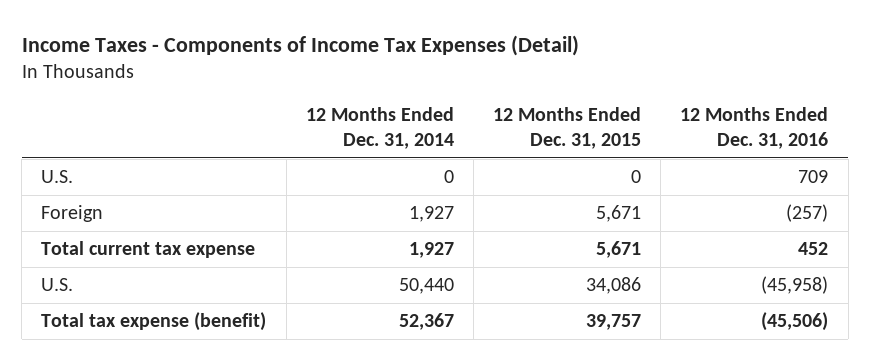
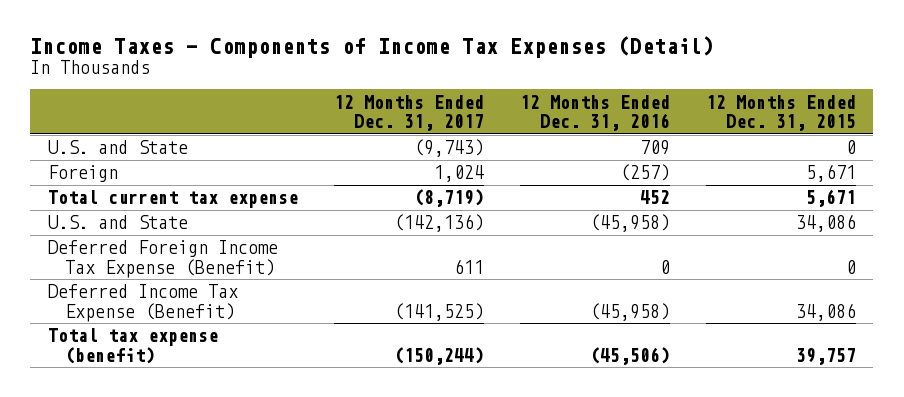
- | 12 Months Ended Dec. 31, 2014 | 12 Months Ended Dec. 31, 2015 | 12 Months Ended Dec. 31, 2016
+ | 12 Months Ended Dec. 31, 2017 | 12 Months Ended Dec. 31, 2016 | 12 Months Ended Dec. 31, 2015
- U.S. | 0 | 0 | 709
+ U.S. and State | (9,743) | 709 | 0
- U.S. | 50,440 | 34,086 | (45,958)
+ U.S. and State | (142,136) | (45,958) | 34,086
+ Deferred Foreign Income Tax Expense (Benefit) | 611 | 0 | 0
+ Deferred Income Tax Expense (Benefit) | (141,525) | (45,958) | 34,086

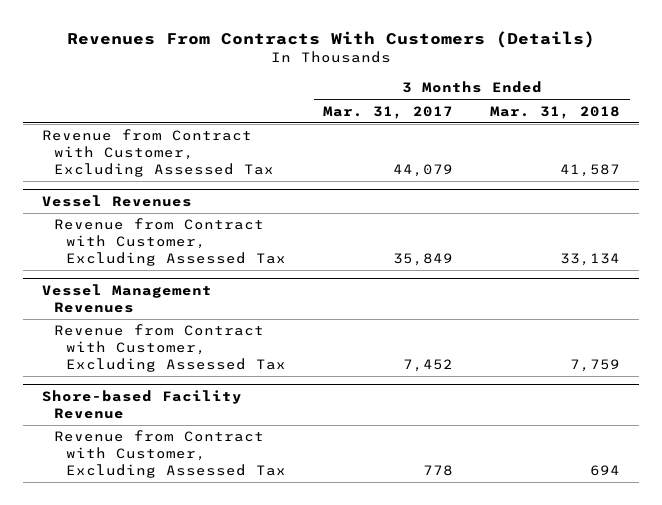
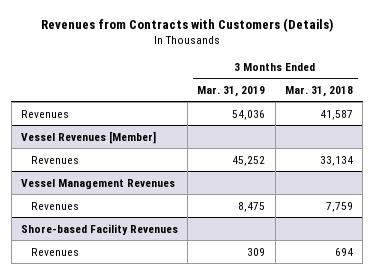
- Revenues From Contracts With Customers (Details)
+ Revenues from Contracts with Customers (Details)
- | 3 Months Ended Mar. 31, 2017 | 3 Months Ended Mar. 31, 2018
+ | 3 Months Ended Mar. 31, 2019 | 3 Months Ended Mar. 31, 2018
- Revenue from Contract with Customer, Excluding Assessed Tax | 44,079 | 41,587
- Vessel Revenues
- Revenue from Contract with Customer, Excluding Assessed Tax | 35,849 | 33,134
+ Revenues | 54,036 | 41,587
+ Vessel Revenues [Member]
+ Revenues | 45,252 | 33,134
@ Vessel Management Revenues
- Revenue from Contract with Customer, Excluding Assessed Tax | 7,452 | 7,759
- Shore-based Facility Revenue
- Revenue from Contract with Customer, Excluding Assessed Tax | 778 | 694
@ Vessel Management Revenues
+ Revenues | 8,475 | 7,759
+ Shore-based Facility Revenues
+ Revenues | 309 | 694

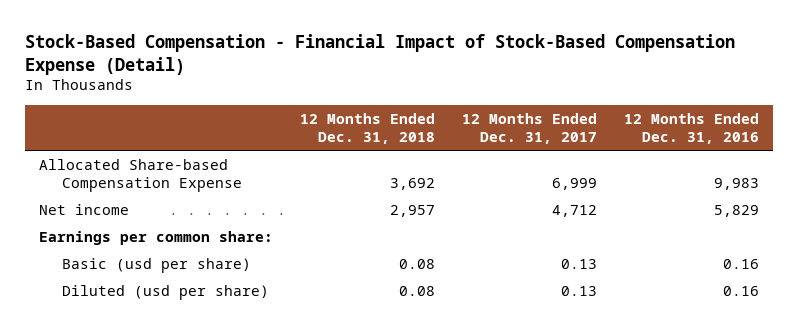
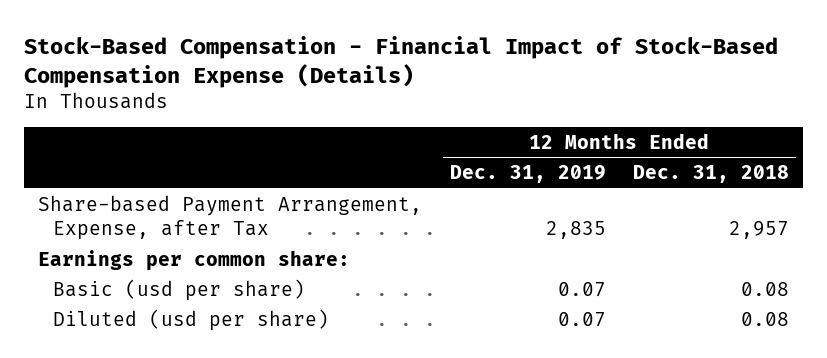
- Stock-Based Compensation - Financial Impact of Stock-Based Compensation Expense (Detail)
+ Stock-Based Compensation - Financial Impact of Stock-Based Compensation Expense (Details)
- | 12 Months Ended Dec. 31, 2018 | 12 Months Ended Dec. 31, 2017 | 12 Months Ended Dec. 31, 2016
+ | 12 Months Ended Dec. 31, 2019 | 12 Months Ended Dec. 31, 2018
- Allocated Share-based Compensation Expense | 3,692 | 6,999 | 9,983
- Net income | 2,957 | 4,712 | 5,829
+ Share-based Payment Arrangement, Expense, after Tax | 2,835 | 2,957

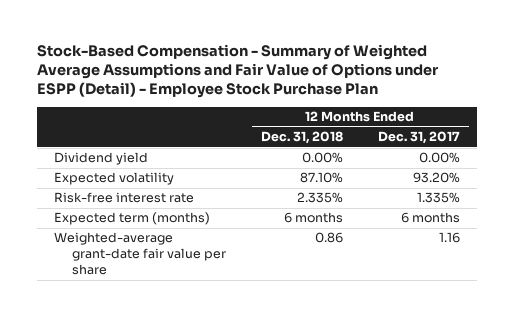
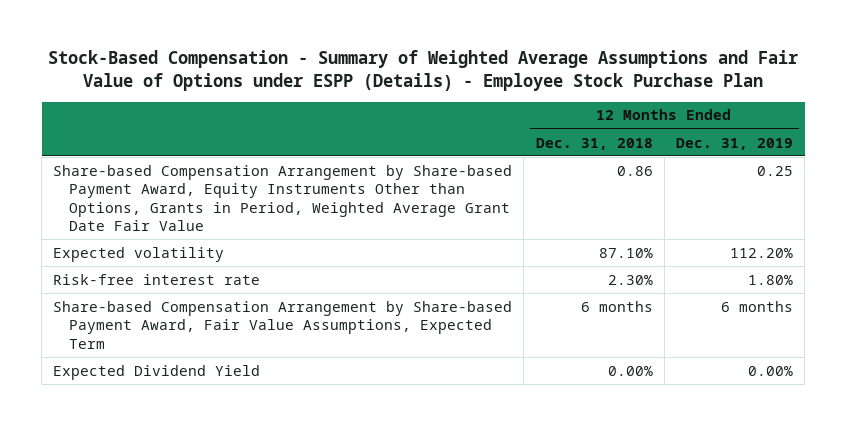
- Stock-Based Compensation - Summary of Weighted Average Assumptions and Fair Value of Options under ESPP (Detail) - Employee Stock Purchase Plan
+ Stock-Based Compensation - Summary of Weighted Average Assumptions and Fair Value of Options under ESPP (Details) - Employee Stock Purchase Plan
- | 12 Months Ended Dec. 31, 2018 | 12 Months Ended Dec. 31, 2017
+ | 12 Months Ended Dec. 31, 2018 | 12 Months Ended Dec. 31, 2019
- Dividend yield | 0.00% | 0.00%
+ Share-based Compensation Arrangement by Share-based Payment Award, Equity Instruments Other than Options, Grants in Period, Weighted Average Grant Date Fair Value | 0.86 | 0.25
- Risk-free interest rate | 2.335% | 1.335%
- Expected term (months) | 6 months | 6 months
- Weighted-average grant-date fair value per share | 0.86 | 1.16
+ Risk-free interest rate | 2.30% | 1.80%
+ Share-based Compensation Arrangement by Share-based Payment Award, Fair Value Assumptions, Expected Term | 6 months | 6 months
+ Expected Dividend Yield | 0.00% | 0.00%

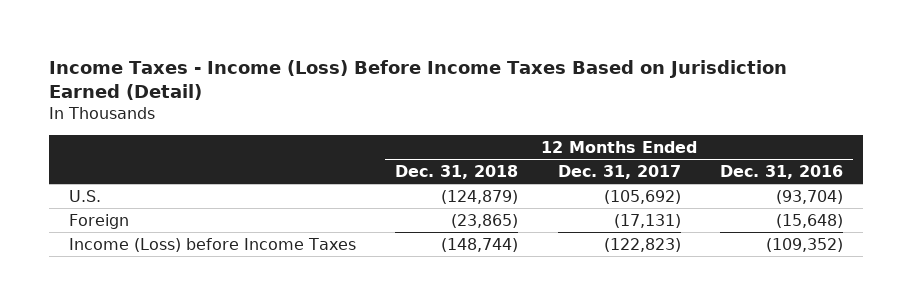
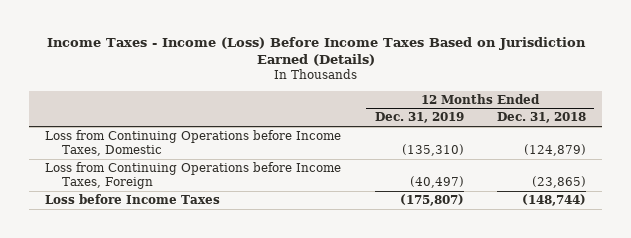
- Income Taxes - Income (Loss) Before Income Taxes Based on Jurisdiction Earned (Detail)
+ Income Taxes - Income (Loss) Before Income Taxes Based on Jurisdiction Earned (Details)
- | 12 Months Ended Dec. 31, 2018 | 12 Months Ended Dec. 31, 2017 | 12 Months Ended Dec. 31, 2016
+ | 12 Months Ended Dec. 31, 2019 | 12 Months Ended Dec. 31, 2018
- U.S. | (124,879) | (105,692) | (93,704)
- Foreign | (23,865) | (17,131) | (15,648)
- Income (Loss) before Income Taxes | (148,744) | (122,823) | (109,352)
+ Loss from Continuing Operations before Income Taxes, Domestic | (135,310) | (124,879)
+ Loss from Continuing Operations before Income Taxes, Foreign | (40,497) | (23,865)
+ Loss before Income Taxes | (175,807) | (148,744)

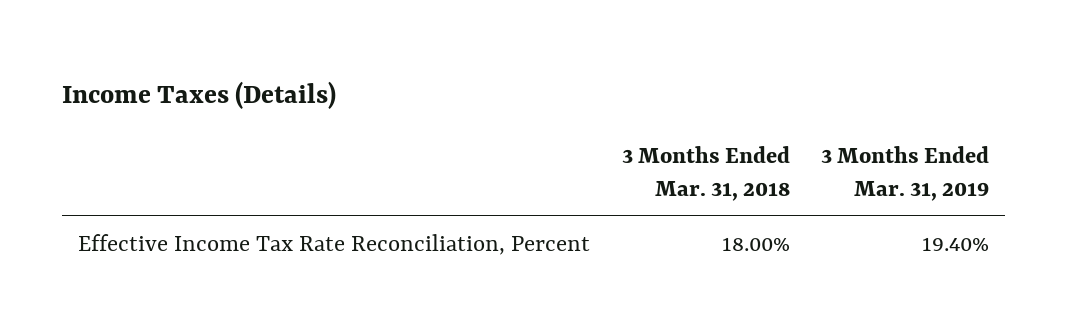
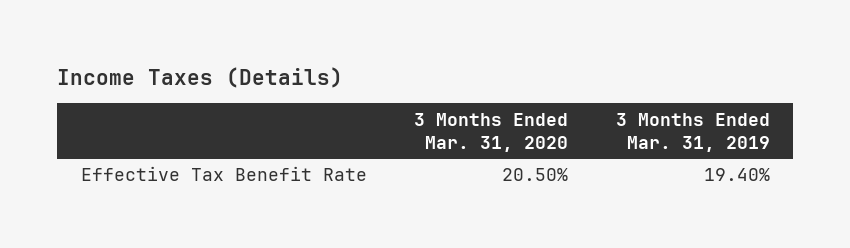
- | 3 Months Ended Mar. 31, 2018 | 3 Months Ended Mar. 31, 2019
+ | 3 Months Ended Mar. 31, 2020 | 3 Months Ended Mar. 31, 2019
- Effective Income Tax Rate Reconciliation, Percent | 18.00% | 19.40%
+ Effective Tax Benefit Rate | 20.50% | 19.40%

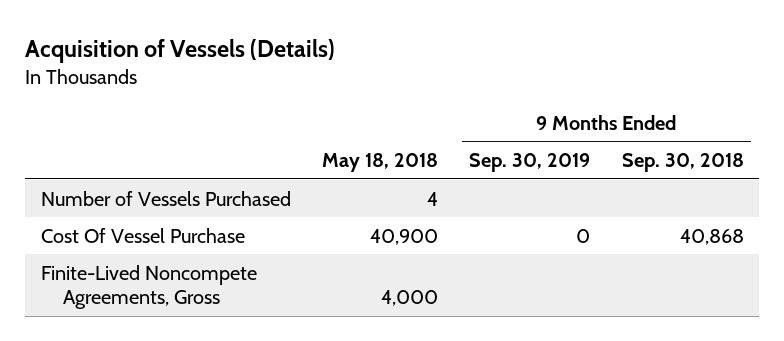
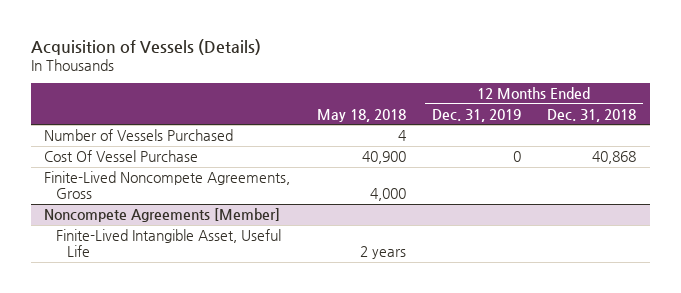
- | May 18, 2018 | 9 Months Ended Sep. 30, 2019 | 9 Months Ended Sep. 30, 2018
+ | May 18, 2018 | 12 Months Ended Dec. 31, 2019 | 12 Months Ended Dec. 31, 2018
+ Noncompete Agreements [Member]
+ Finite-Lived Intangible Asset, Useful Life | 2 years | |

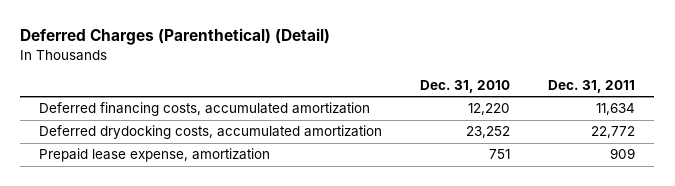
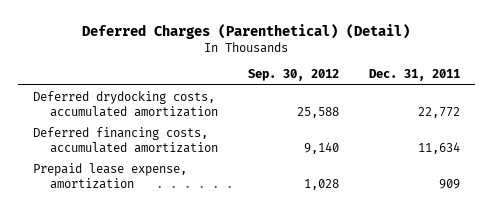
- | Dec. 31, 2010 | Dec. 31, 2011
+ | Sep. 30, 2012 | Dec. 31, 2011
moved down: Deferred financing costs, accumulated amortization | 9,140 | 11,634

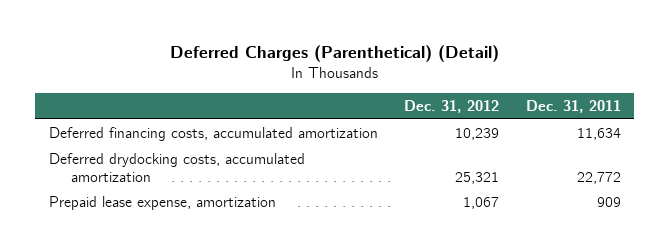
- | Sep. 30, 2012 | Dec. 31, 2011
+ | Dec. 31, 2012 | Dec. 31, 2011
moved down: Deferred drydocking costs, accumulated amortization | 25,321 | 22,772

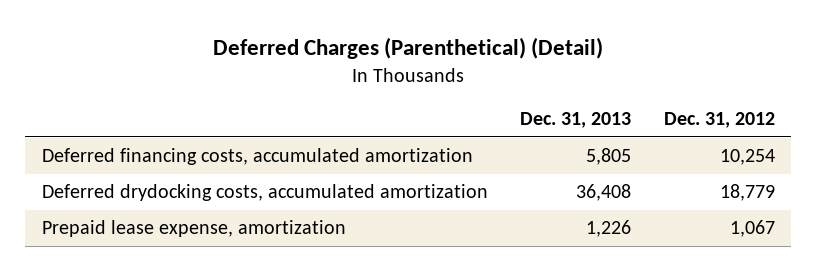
- | Dec. 31, 2012 | Dec. 31, 2011
+ | Dec. 31, 2013 | Dec. 31, 2012
- Deferred financing costs, accumulated amortization | 10,239 | 11,634
- Deferred drydocking costs, accumulated amortization | 25,321 | 22,772
+ Deferred financing costs, accumulated amortization | 5,805 | 10,254
+ Deferred drydocking costs, accumulated amortization | 36,408 | 18,779

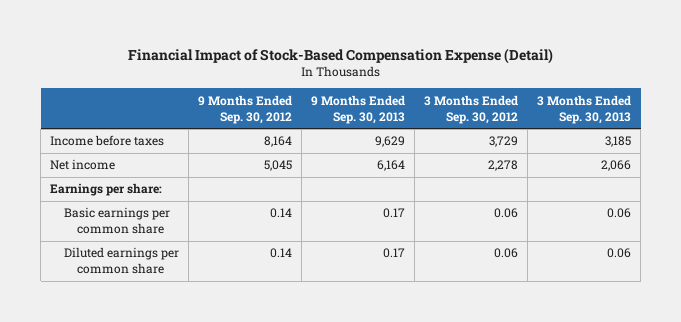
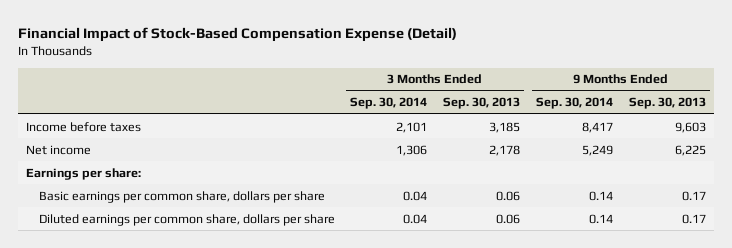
- | 9 Months Ended Sep. 30, 2012 | 9 Months Ended Sep. 30, 2013 | 3 Months Ended Sep. 30, 2012 | 3 Months Ended Sep. 30, 2013
+ | 3 Months Ended Sep. 30, 2014 | 3 Months Ended Sep. 30, 2013 | 9 Months Ended Sep. 30, 2014 | 9 Months Ended Sep. 30, 2013
- Income before taxes | 8,164 | 9,629 | 3,729 | 3,185
- Net income | 5,045 | 6,164 | 2,278 | 2,066
+ Income before taxes | 2,101 | 3,185 | 8,417 | 9,603
+ Net income | 1,306 | 2,178 | 5,249 | 6,225
- Basic earnings per common share | 0.14 | 0.17 | 0.06 | 0.06
- Diluted earnings per common share | 0.14 | 0.17 | 0.06 | 0.06
+ Basic earnings per common share, dollars per share | 0.04 | 0.06 | 0.14 | 0.17
+ Diluted earnings per common share, dollars per share | 0.04 | 0.06 | 0.14 | 0.17

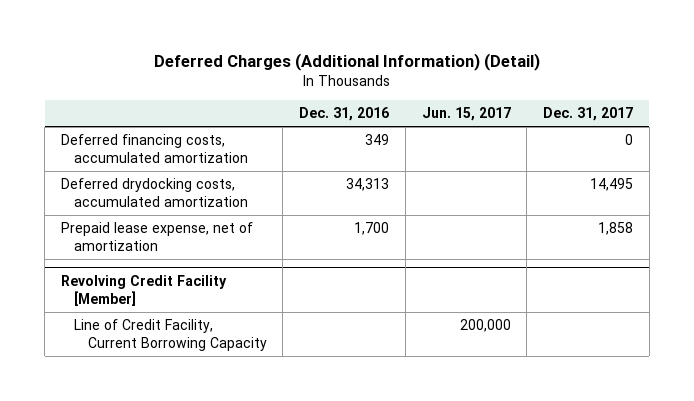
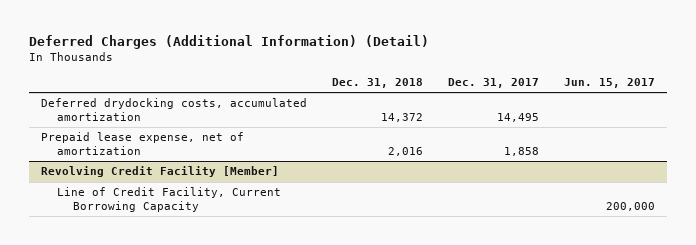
- | Dec. 31, 2016 | Jun. 15, 2017 | Dec. 31, 2017
+ | Dec. 31, 2018 | Dec. 31, 2017 | Jun. 15, 2017
- Deferred financing costs, accumulated amortization | 349 | | 0

